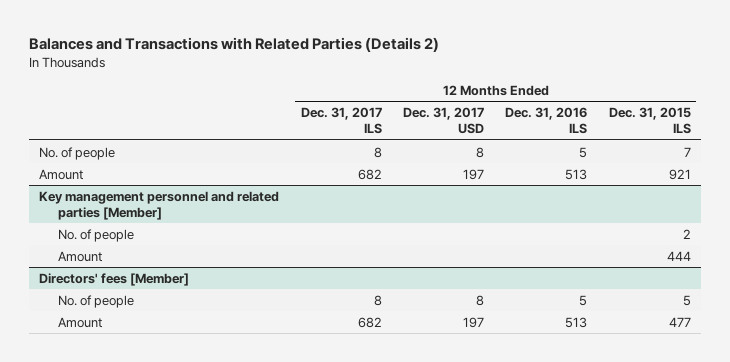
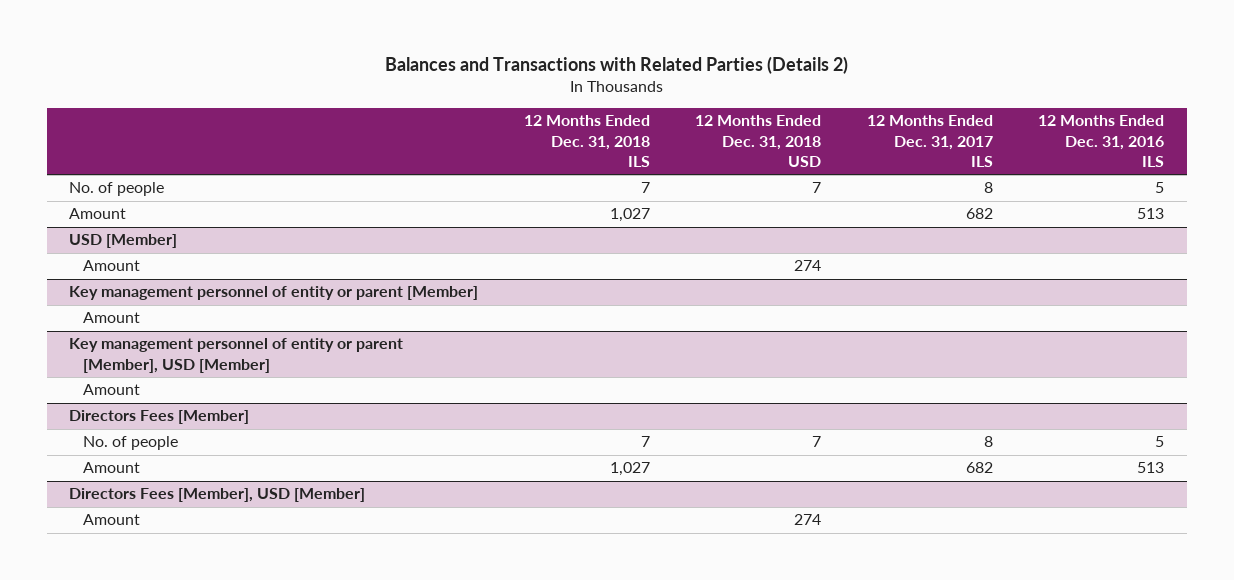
- | 12 Months Ended Dec. 31, 2017 ILS | 12 Months Ended Dec. 31, 2017 USD | 12 Months Ended Dec. 31, 2016 ILS | 12 Months Ended Dec. 31, 2015 ILS
+ | 12 Months Ended Dec. 31, 2018 ILS | 12 Months Ended Dec. 31, 2018 USD | 12 Months Ended Dec. 31, 2017 ILS | 12 Months Ended Dec. 31, 2016 ILS
- Key management personnel and related parties [Member]
- No. of people | | | | 2
+ USD [Member]
- Directors' fees [Member]
+ Key management personnel of entity or parent [Member]
+ Amount
+ Key management personnel of entity or parent [Member], USD [Member]
+ Amount
+ Directors Fees [Member]
+ Directors Fees [Member], USD [Member]
+ Amount | | 274 | |

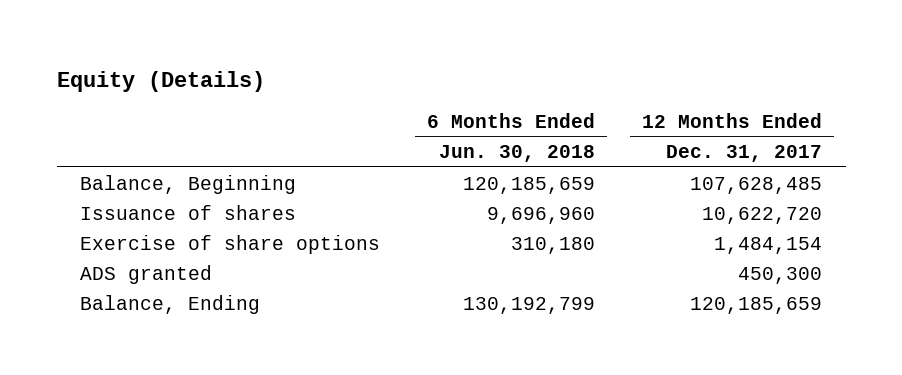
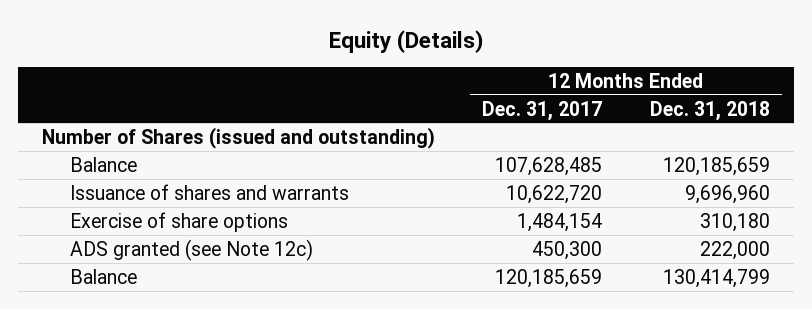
- | 6 Months Ended Jun. 30, 2018 | 12 Months Ended Dec. 31, 2017
+ | 12 Months Ended Dec. 31, 2017 | 12 Months Ended Dec. 31, 2018
- Balance, Beginning | 120,185,659 | 107,628,485
- Issuance of shares | 9,696,960 | 10,622,720
+ Number of Shares (issued and outstanding)
+ Balance | 107,628,485 | 120,185,659
+ Issuance of shares and warrants | 10,622,720 | 9,696,960
- ADS granted | | 450,300
- Balance, Ending | 130,192,799 | 120,185,659
+ ADS granted (see Note 12c) | 450,300 | 222,000
+ Balance | 120,185,659 | 130,414,799

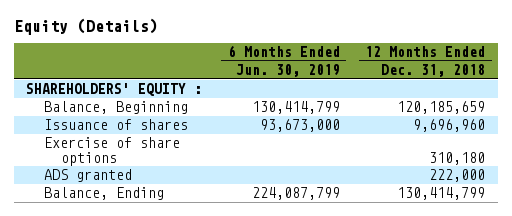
- | 12 Months Ended Dec. 31, 2017 | 12 Months Ended Dec. 31, 2018
+ | 6 Months Ended Jun. 30, 2019 | 12 Months Ended Dec. 31, 2018
- Number of Shares (issued and outstanding)
- Balance | 107,628,485 | 120,185,659
- Issuance of shares and warrants | 10,622,720 | 9,696,960
+ SHAREHOLDERS' EQUITY :
+ Balance, Beginning | 130,414,799 | 120,185,659
+ Issuance of shares | 93,673,000 | 9,696,960
- ADS granted (see Note 12c) | 450,300 | 222,000
- Balance | 120,185,659 | 130,414,799
+ ADS granted | | 222,000
+ Balance, Ending | 224,087,799 | 130,414,799

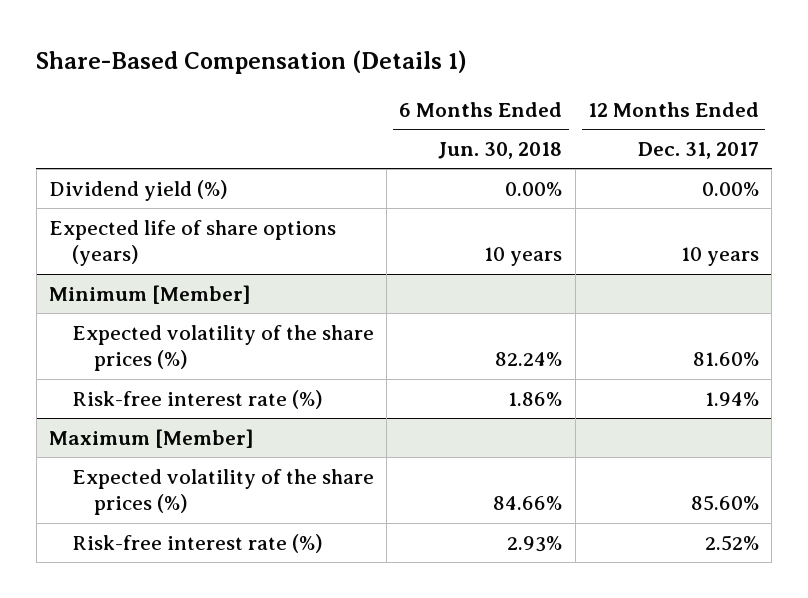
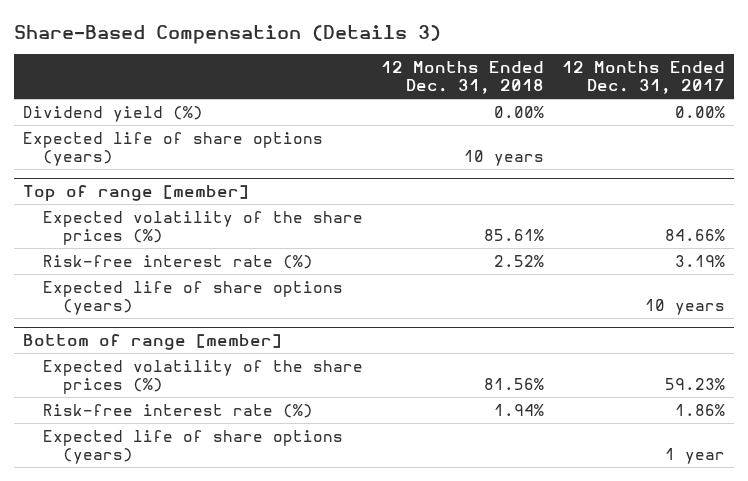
- Share-Based Compensation (Details 1)
+ Share-Based Compensation (Details 3)
- | 6 Months Ended Jun. 30, 2018 | 12 Months Ended Dec. 31, 2017
+ | 12 Months Ended Dec. 31, 2018 | 12 Months Ended Dec. 31, 2017
+ Expected life of share options (years) | 10 years |
+ Top of range [member]
+ Expected volatility of the share prices (%) | 85.61% | 84.66%
+ Risk-free interest rate (%) | 2.52% | 3.19%
- Minimum [Member]
- Expected volatility of the share prices (%) | 82.24% | 81.60%
- Risk-free interest rate (%) | 1.86% | 1.94%
- Maximum [Member]
- Expected volatility of the share prices (%) | 84.66% | 85.60%
- Risk-free interest rate (%) | 2.93% | 2.52%
+ Bottom of range [member]
+ Expected volatility of the share prices (%) | 81.56% | 59.23%
+ Risk-free interest rate (%) | 1.94% | 1.86%
+ Expected life of share options (years) | | 1 year

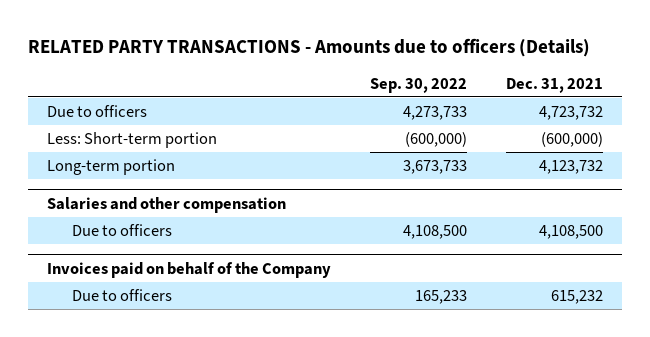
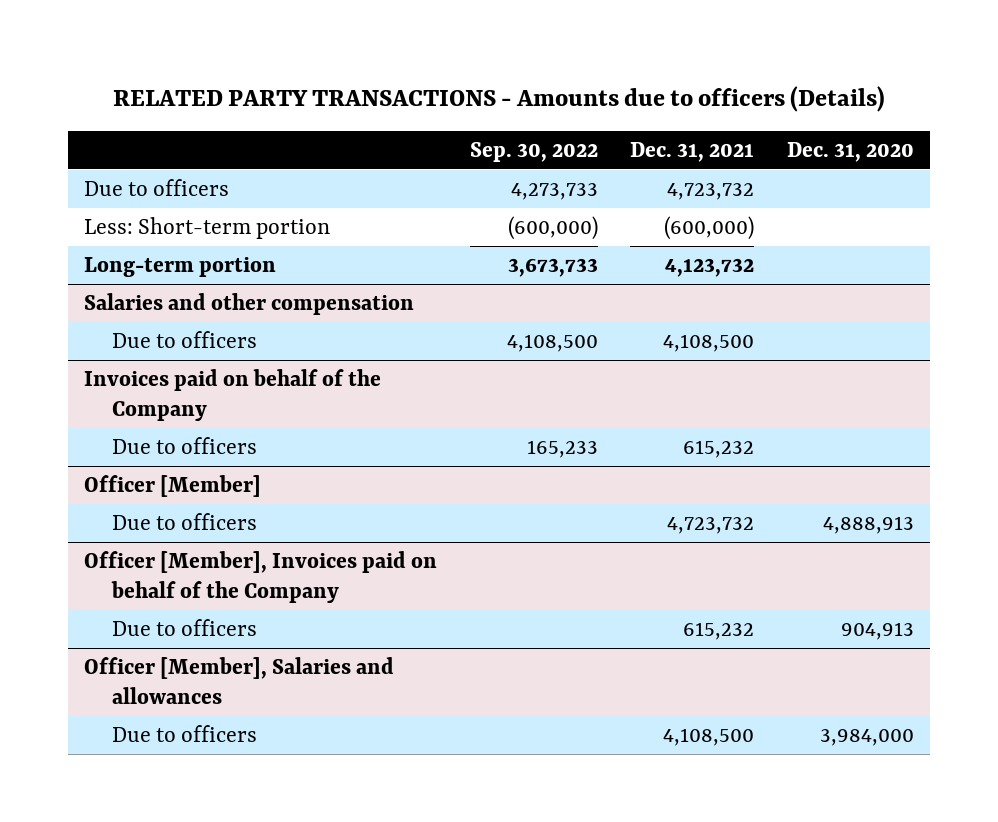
- | Sep. 30, 2022 | Dec. 31, 2021
+ | Sep. 30, 2022 | Dec. 31, 2021 | Dec. 31, 2020
+ Officer [Member]
+ Due to officers | | 4,723,732 | 4,888,913
+ Officer [Member], Invoices paid on behalf of the Company
+ Due to officers | | 615,232 | 904,913
+ Officer [Member], Salaries and allowances
+ Due to officers | | 4,108,500 | 3,984,000

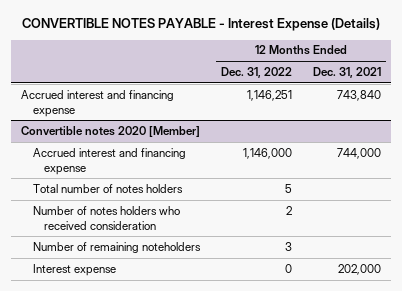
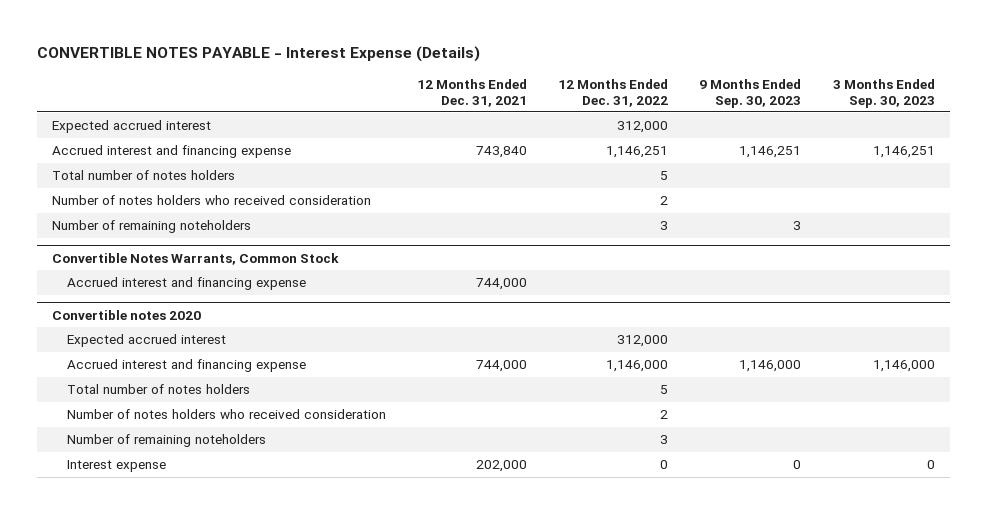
- | 12 Months Ended Dec. 31, 2022 | 12 Months Ended Dec. 31, 2021
+ | 12 Months Ended Dec. 31, 2021 | 12 Months Ended Dec. 31, 2022 | 9 Months Ended Sep. 30, 2023 | 3 Months Ended Sep. 30, 2023
+ Expected accrued interest | | 312,000 | |
- Convertible notes 2020 [Member]
+ Total number of notes holders | | 5 | |
+ Number of notes holders who received consideration | | 2 | |
+ Number of remaining noteholders | | 3 | 3 |
+ Convertible Notes Warrants, Common Stock
+ Accrued interest and financing expense | 744,000 | | |
+ Convertible notes 2020
+ Expected accrued interest | | 312,000 | |

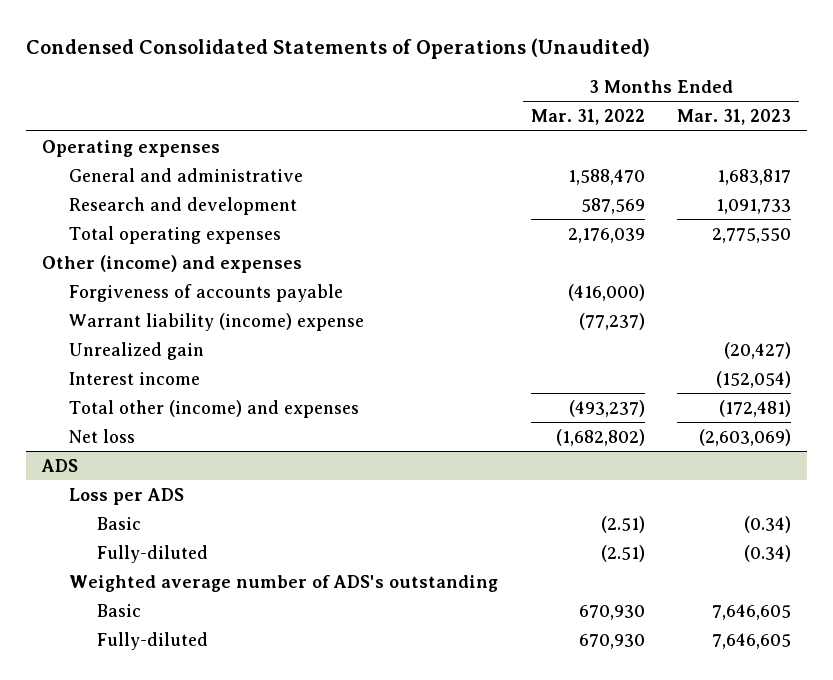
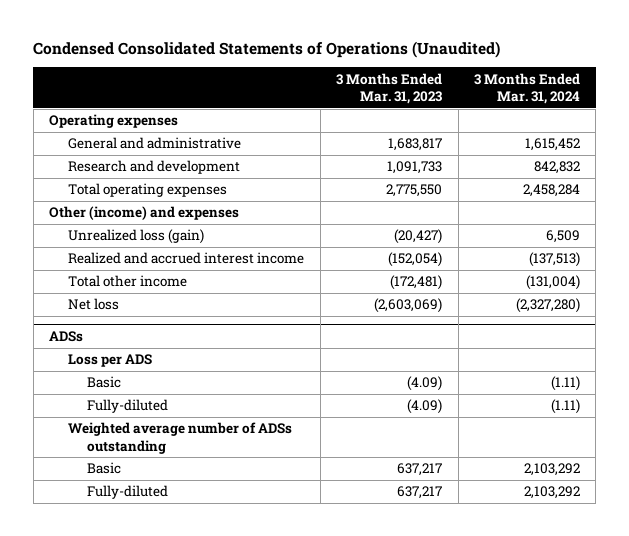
- | 3 Months Ended Mar. 31, 2022 | 3 Months Ended Mar. 31, 2023
+ | 3 Months Ended Mar. 31, 2023 | 3 Months Ended Mar. 31, 2024
- Forgiveness of accounts payable | (416,000) |
- Warrant liability (income) expense | (77,237) |
- Unrealized gain | | (20,427)
- Interest income | | (152,054)
- Total other (income) and expenses | (493,237) | (172,481)
+ Unrealized loss (gain) | (20,427) | 6,509
+ Realized and accrued interest income | (152,054) | (137,513)
+ Total other income | (172,481) | (131,004)
- ADS
+ ADSs
- Basic | (2.51) | (0.34)
- Fully-diluted | (2.51) | (0.34)
- Weighted average number of ADS's outstanding
- Basic | 670,930 | 7,646,605
- Fully-diluted | 670,930 | 7,646,605
+ Basic | (4.09) | (1.11)
+ Fully-diluted | (4.09) | (1.11)
+ Weighted average number of ADSs outstanding
+ Basic | 637,217 | 2,103,292
+ Fully-diluted | 637,217 | 2,103,292

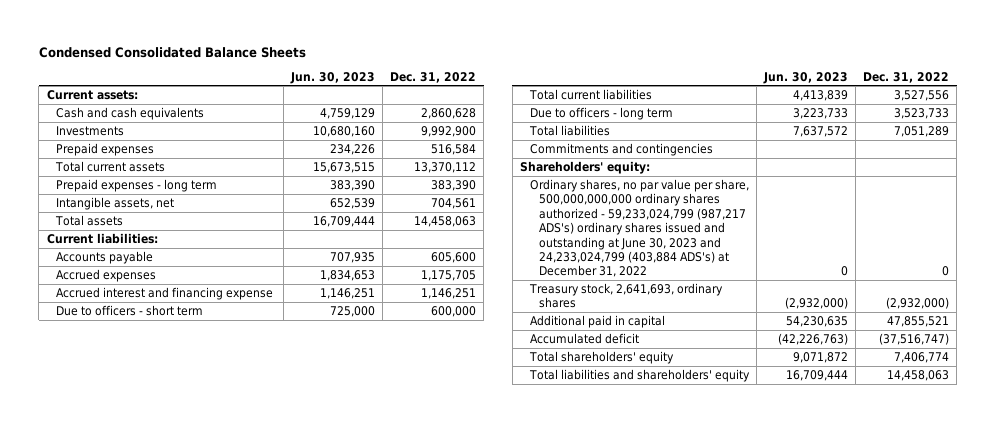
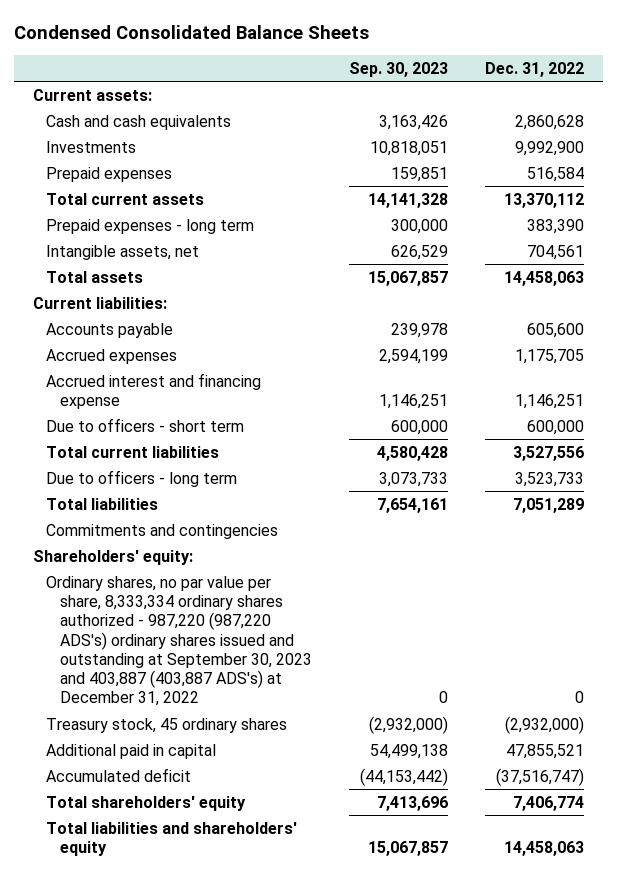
- | Jun. 30, 2023 | Dec. 31, 2022
+ | Sep. 30, 2023 | Dec. 31, 2022
- Ordinary shares, no par value per share, 500,000,000,000 ordinary shares authorized - 59,233,024,799 (987,217 ADS's) ordinary shares issued and outstanding at June 30, 2023 and 24,233,024,799 (403,884 ADS's) at December 31, 2022 | 0 | 0
- Treasury stock, 2,641,693, ordinary shares | (2,932,000) | (2,932,000)
+ Ordinary shares, no par value per share, 8,333,334 ordinary shares authorized - 987,220 (987,220 ADS's) ordinary shares issued and outstanding at September 30, 2023 and 403,887 (403,887 ADS's) at December 31, 2022 | 0 | 0
+ Treasury stock, 45 ordinary shares | (2,932,000) | (2,932,000)

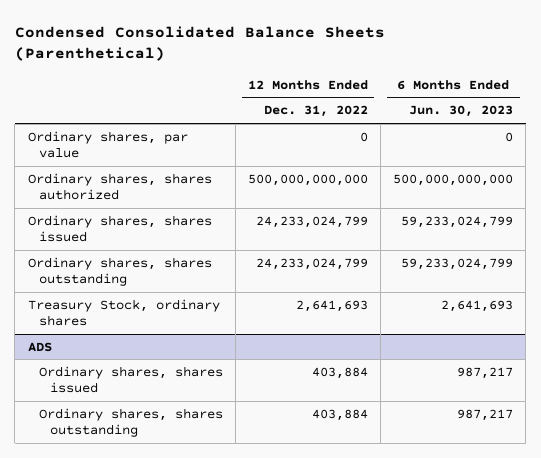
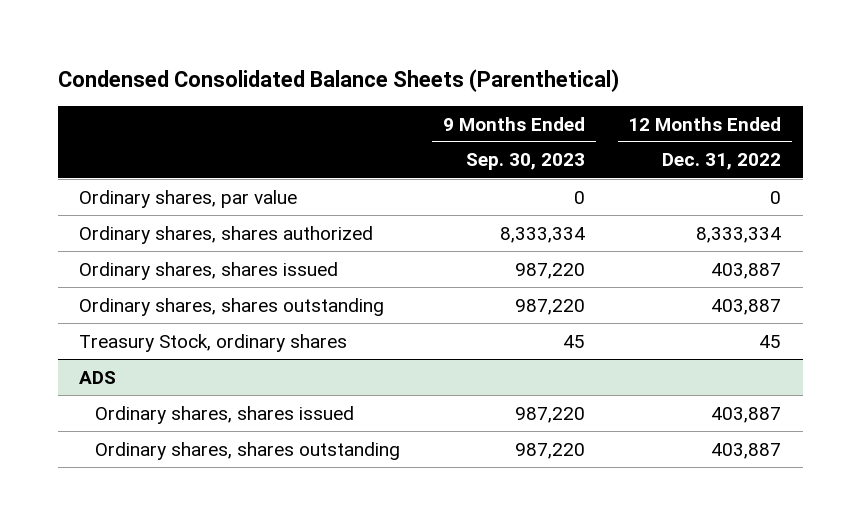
- | 12 Months Ended Dec. 31, 2022 | 6 Months Ended Jun. 30, 2023
+ | 9 Months Ended Sep. 30, 2023 | 12 Months Ended Dec. 31, 2022
- Ordinary shares, shares authorized | 500,000,000,000 | 500,000,000,000
- Ordinary shares, shares issued | 24,233,024,799 | 59,233,024,799
- Ordinary shares, shares outstanding | 24,233,024,799 | 59,233,024,799
- Treasury Stock, ordinary shares | 2,641,693 | 2,641,693
+ Ordinary shares, shares authorized | 8,333,334 | 8,333,334
+ Ordinary shares, shares issued | 987,220 | 403,887
+ Ordinary shares, shares outstanding | 987,220 | 403,887
+ Treasury Stock, ordinary shares | 45 | 45
@ ADS
- Ordinary shares, shares issued | 403,884 | 987,217
- Ordinary shares, shares outstanding | 403,884 | 987,217
+ Ordinary shares, shares issued | 987,220 | 403,887
+ Ordinary shares, shares outstanding | 987,220 | 403,887

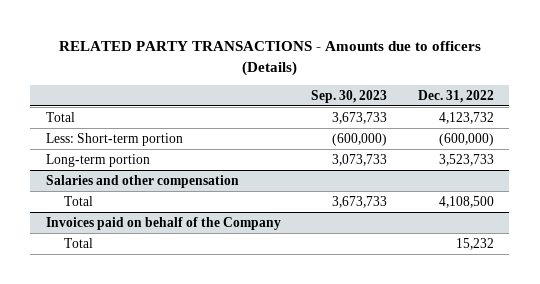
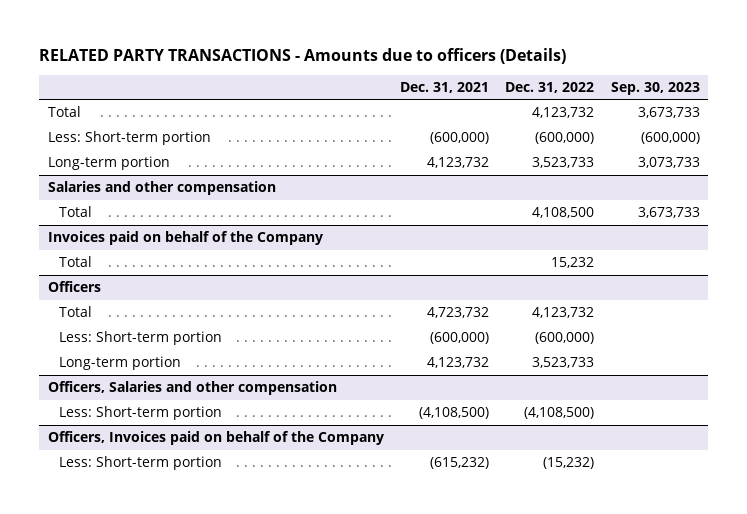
- | Sep. 30, 2023 | Dec. 31, 2022
+ | Dec. 31, 2021 | Dec. 31, 2022 | Sep. 30, 2023
+ Officers
+ Total | 4,723,732 | 4,123,732 |
+ Less: Short-term portion | (600,000) | (600,000) |
+ Long-term portion | 4,123,732 | 3,523,733 |
+ Officers, Salaries and other compensation
+ Less: Short-term portion | (4,108,500) | (4,108,500) |
+ Officers, Invoices paid on behalf of the Company
+ Less: Short-term portion | (615,232) | (15,232) |

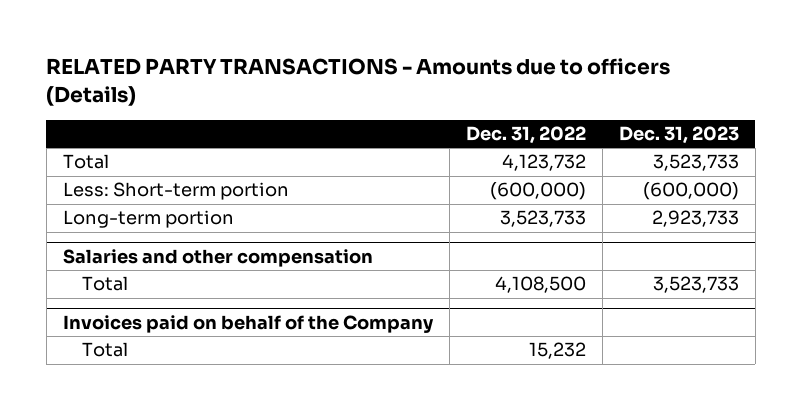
- | Dec. 31, 2021 | Dec. 31, 2022 | Sep. 30, 2023
+ | Dec. 31, 2022 | Dec. 31, 2023
- Officers
- Total | 4,723,732 | 4,123,732 |
- Less: Short-term portion | (600,000) | (600,000) |
- Long-term portion | 4,123,732 | 3,523,733 |
- Officers, Salaries and other compensation
- Less: Short-term portion | (4,108,500) | (4,108,500) |
- Officers, Invoices paid on behalf of the Company
- Less: Short-term portion | (615,232) | (15,232) |

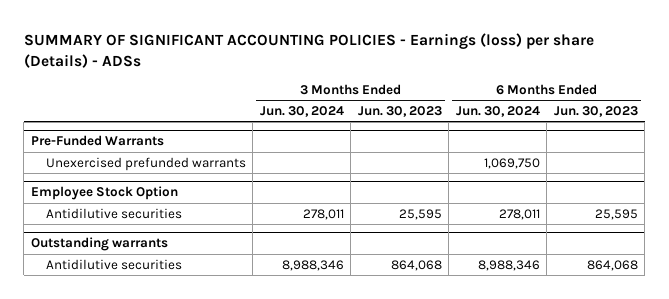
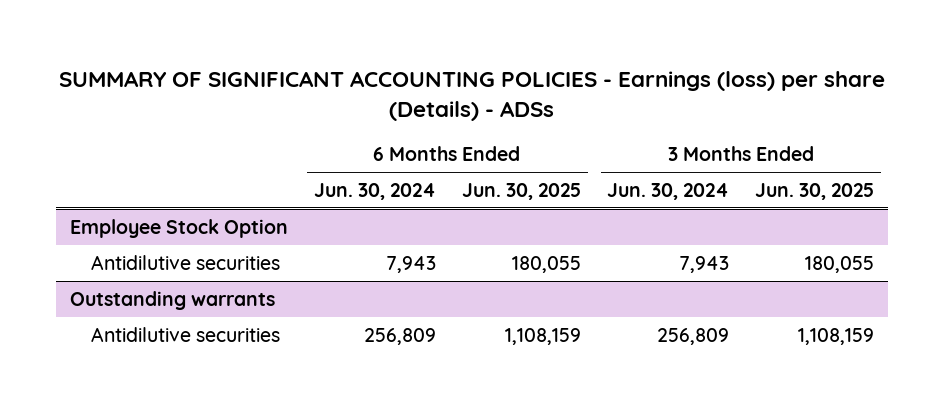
- | 3 Months Ended Jun. 30, 2024 | 3 Months Ended Jun. 30, 2023 | 6 Months Ended Jun. 30, 2024 | 6 Months Ended Jun. 30, 2023
+ | 6 Months Ended Jun. 30, 2024 | 6 Months Ended Jun. 30, 2025 | 3 Months Ended Jun. 30, 2024 | 3 Months Ended Jun. 30, 2025
- Pre-Funded Warrants
- Unexercised prefunded warrants | | | 1,069,750 |
@ Employee Stock Option
- Antidilutive securities | 278,011 | 25,595 | 278,011 | 25,595
+ Antidilutive securities | 7,943 | 180,055 | 7,943 | 180,055
@ Outstanding warrants
- Antidilutive securities | 8,988,346 | 864,068 | 8,988,346 | 864,068
+ Antidilutive securities | 256,809 | 1,108,159 | 256,809 | 1,108,159

